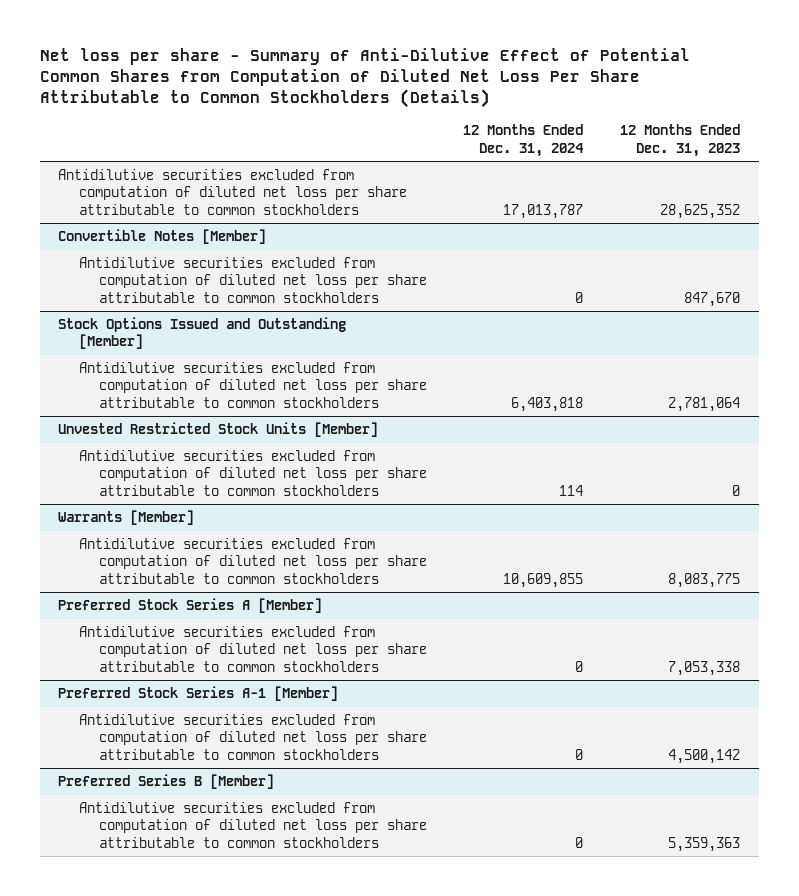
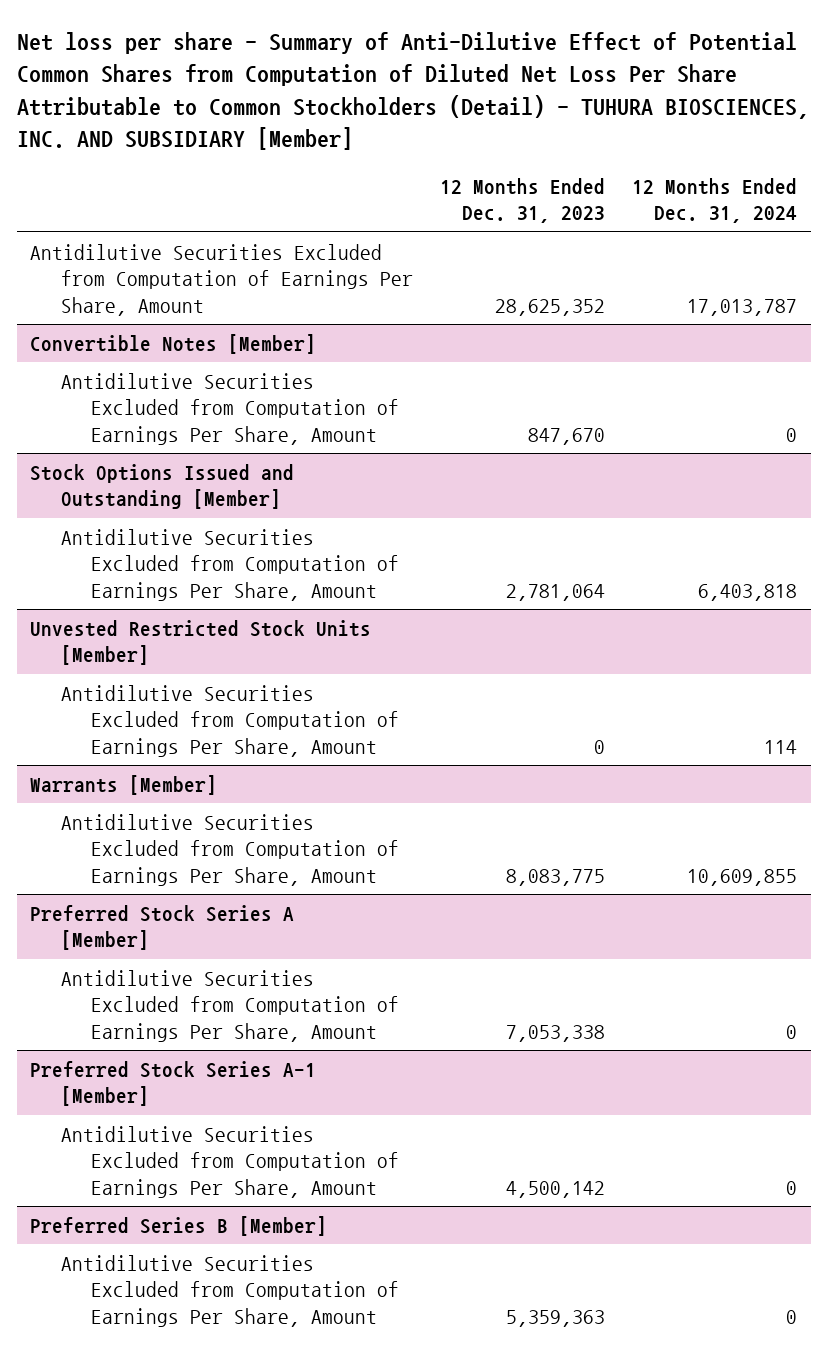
- Net loss per share - Summary of Anti-Dilutive Effect of Potential Common Shares from Computation of Diluted Net Loss Per Share Attributable to Common Stockholders (Details)
+ Net loss per share - Summary of Anti-Dilutive Effect of Potential Common Shares from Computation of Diluted Net Loss Per Share Attributable to Common Stockholders (Detail) - TUHURA BIOSCIENCES, INC. AND SUBSIDIARY [Member]
- | 12 Months Ended Dec. 31, 2024 | 12 Months Ended Dec. 31, 2023
+ | 12 Months Ended Dec. 31, 2023 | 12 Months Ended Dec. 31, 2024
- Antidilutive securities excluded from computation of diluted net loss per share attributable to common stockholders | 17,013,787 | 28,625,352
+ Antidilutive Securities Excluded from Computation of Earnings Per Share, Amount | 28,625,352 | 17,013,787
@ Convertible Notes [Member]
- Antidilutive securities excluded from computation of diluted net loss per share attributable to common stockholders | 0 | 847,670
+ Antidilutive Securities Excluded from Computation of Earnings Per Share, Amount | 847,670 | 0
@ Stock Options Issued and Outstanding [Member]
- Antidilutive securities excluded from computation of diluted net loss per share attributable to common stockholders | 6,403,818 | 2,781,064
+ Antidilutive Securities Excluded from Computation of Earnings Per Share, Amount | 2,781,064 | 6,403,818
@ Unvested Restricted Stock Units [Member]
- Antidilutive securities excluded from computation of diluted net loss per share attributable to common stockholders | 114 | 0
+ Antidilutive Securities Excluded from Computation of Earnings Per Share, Amount | 0 | 114
@ Warrants [Member]
- Antidilutive securities excluded from computation of diluted net loss per share attributable to common stockholders | 10,609,855 | 8,083,775
+ Antidilutive Securities Excluded from Computation of Earnings Per Share, Amount | 8,083,775 | 10,609,855
@ Preferred Stock Series A [Member]
- Antidilutive securities excluded from computation of diluted net loss per share attributable to common stockholders | 0 | 7,053,338
+ Antidilutive Securities Excluded from Computation of Earnings Per Share, Amount | 7,053,338 | 0
@ Preferred Stock Series A-1 [Member]
- Antidilutive securities excluded from computation of diluted net loss per share attributable to common stockholders | 0 | 4,500,142
+ Antidilutive Securities Excluded from Computation of Earnings Per Share, Amount | 4,500,142 | 0
@ Preferred Series B [Member]
- Antidilutive securities excluded from computation of diluted net loss per share attributable to common stockholders | 0 | 5,359,363
+ Antidilutive Securities Excluded from Computation of Earnings Per Share, Amount | 5,359,363 | 0

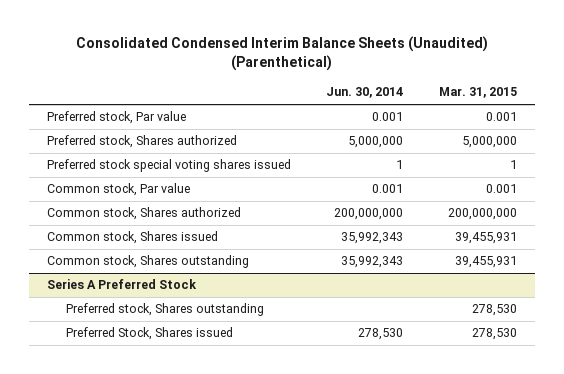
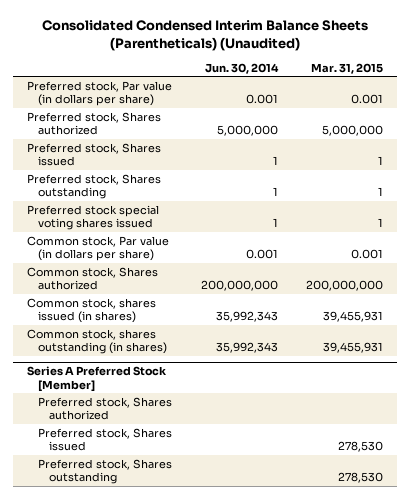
- Consolidated Condensed Interim Balance Sheets (Unaudited) (Parenthetical)
+ Consolidated Condensed Interim Balance Sheets (Parentheticals) (Unaudited)
- Preferred stock, Par value | 0.001 | 0.001
+ Preferred stock, Par value (in dollars per share) | 0.001 | 0.001
+ Preferred stock, Shares issued | 1 | 1
+ Preferred stock, Shares outstanding | 1 | 1
- Common stock, Par value | 0.001 | 0.001
+ Common stock, Par value (in dollars per share) | 0.001 | 0.001
- Common stock, Shares issued | 35,992,343 | 39,455,931
- Common stock, Shares outstanding | 35,992,343 | 39,455,931
- Series A Preferred Stock
+ Common stock, shares issued (in shares) | 35,992,343 | 39,455,931
+ Common stock, shares outstanding (in shares) | 35,992,343 | 39,455,931
+ Series A Preferred Stock [Member]
+ Preferred stock, Shares authorized
+ Preferred stock, Shares issued | | 278,530
- Preferred Stock, Shares issued | 278,530 | 278,530

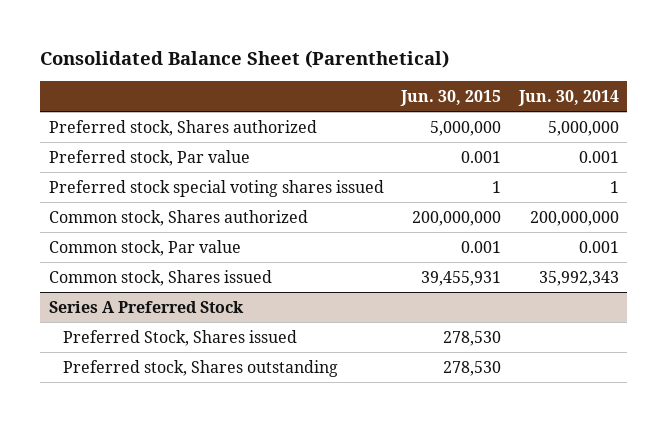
- Consolidated Condensed Interim Balance Sheets (Parentheticals) (Unaudited)
+ Consolidated Balance Sheet (Parenthetical)
- | Jun. 30, 2014 | Mar. 31, 2015
+ | Jun. 30, 2015 | Jun. 30, 2014
- Preferred stock, Par value (in dollars per share) | 0.001 | 0.001
- Preferred stock, Shares issued | 1 | 1
- Preferred stock, Shares outstanding | 1 | 1
+ Preferred stock, Par value | 0.001 | 0.001
- Common stock, Par value (in dollars per share) | 0.001 | 0.001
- Common stock, shares issued (in shares) | 35,992,343 | 39,455,931
- Common stock, shares outstanding (in shares) | 35,992,343 | 39,455,931
- Series A Preferred Stock [Member]
- Preferred stock, Shares authorized
- Preferred stock, Shares issued | | 278,530
+ Common stock, Par value | 0.001 | 0.001
+ Common stock, Shares issued | 39,455,931 | 35,992,343
+ Series A Preferred Stock
+ Preferred Stock, Shares issued | 278,530 |

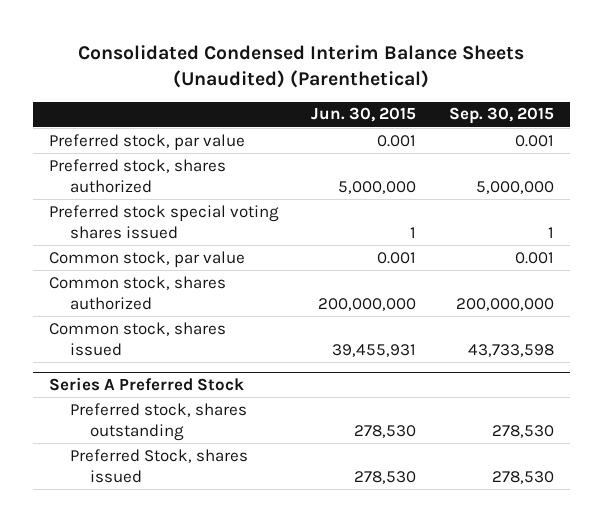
- Consolidated Balance Sheet (Parenthetical)
+ Consolidated Condensed Interim Balance Sheets (Unaudited) (Parenthetical)
- | Jun. 30, 2015 | Jun. 30, 2014
+ | Jun. 30, 2015 | Sep. 30, 2015
- Preferred stock, Shares authorized | 5,000,000 | 5,000,000
- Preferred stock, Par value | 0.001 | 0.001
+ Preferred stock, par value | 0.001 | 0.001
+ Preferred stock, shares authorized | 5,000,000 | 5,000,000
- Common stock, Shares authorized | 200,000,000 | 200,000,000
- Common stock, Par value | 0.001 | 0.001
- Common stock, Shares issued | 39,455,931 | 35,992,343
+ Common stock, par value | 0.001 | 0.001
+ Common stock, shares authorized | 200,000,000 | 200,000,000
+ Common stock, shares issued | 39,455,931 | 43,733,598
@ Series A Preferred Stock
- Preferred Stock, Shares issued | 278,530 |
- Preferred stock, Shares outstanding | 278,530 |
+ Preferred stock, shares outstanding | 278,530 | 278,530
+ Preferred Stock, shares issued | 278,530 | 278,530

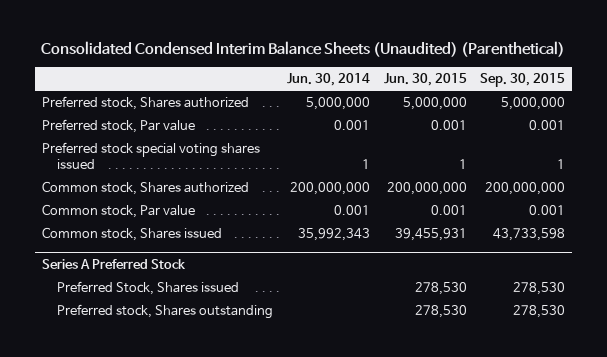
- | Jun. 30, 2015 | Sep. 30, 2015
+ | Jun. 30, 2014 | Jun. 30, 2015 | Sep. 30, 2015
- Preferred stock, par value | 0.001 | 0.001
- Preferred stock, shares authorized | 5,000,000 | 5,000,000
+ Preferred stock, Shares authorized | 5,000,000 | 5,000,000 | 5,000,000
+ Preferred stock, Par value | 0.001 | 0.001 | 0.001
- Common stock, par value | 0.001 | 0.001
- Common stock, shares authorized | 200,000,000 | 200,000,000
- Common stock, shares issued | 39,455,931 | 43,733,598
+ Common stock, Shares authorized | 200,000,000 | 200,000,000 | 200,000,000
+ Common stock, Par value | 0.001 | 0.001 | 0.001
+ Common stock, Shares issued | 35,992,343 | 39,455,931 | 43,733,598
@ Series A Preferred Stock
- Preferred stock, shares outstanding | 278,530 | 278,530
- Preferred Stock, shares issued | 278,530 | 278,530
+ Preferred Stock, Shares issued | | 278,530 | 278,530
+ Preferred stock, Shares outstanding | | 278,530 | 278,530

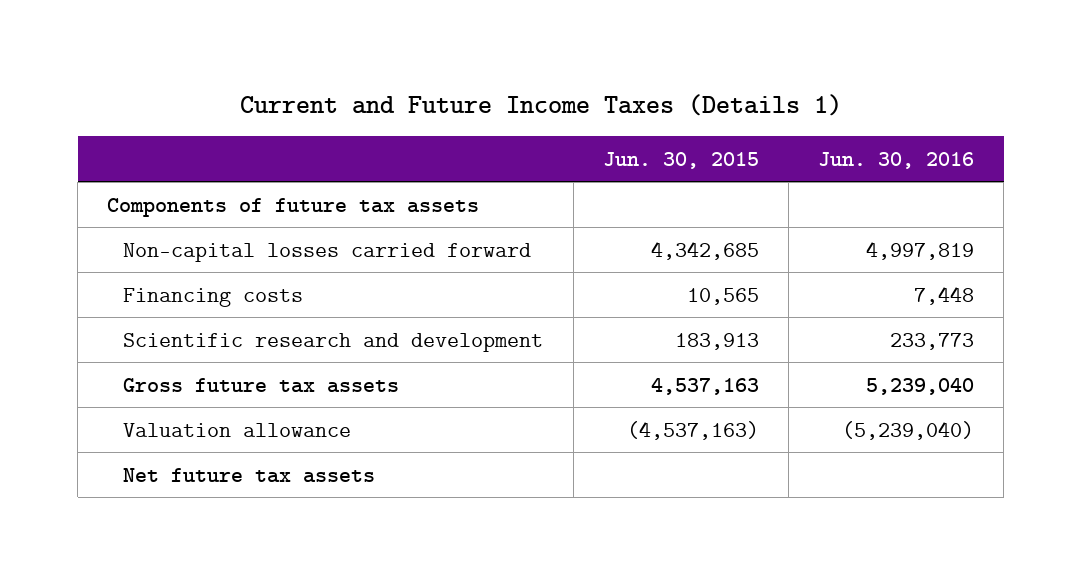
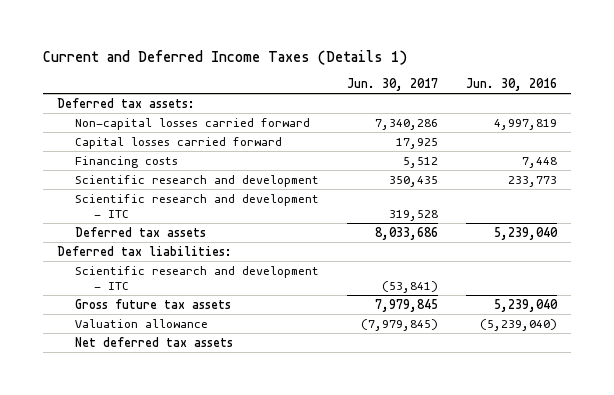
- Current and Future Income Taxes (Details 1)
+ Current and Deferred Income Taxes (Details 1)
- | Jun. 30, 2015 | Jun. 30, 2016
+ | Jun. 30, 2017 | Jun. 30, 2016
- Components of future tax assets
+ Deferred tax assets:
+ Capital losses carried forward | 17,925 |
+ Scientific research and development - ITC | 319,528 |
+ Deferred tax assets | 8,033,686 | 5,239,040
+ Deferred tax liabilities:
+ Scientific research and development - ITC | (53,841) |
- Net future tax assets
+ Net deferred tax assets

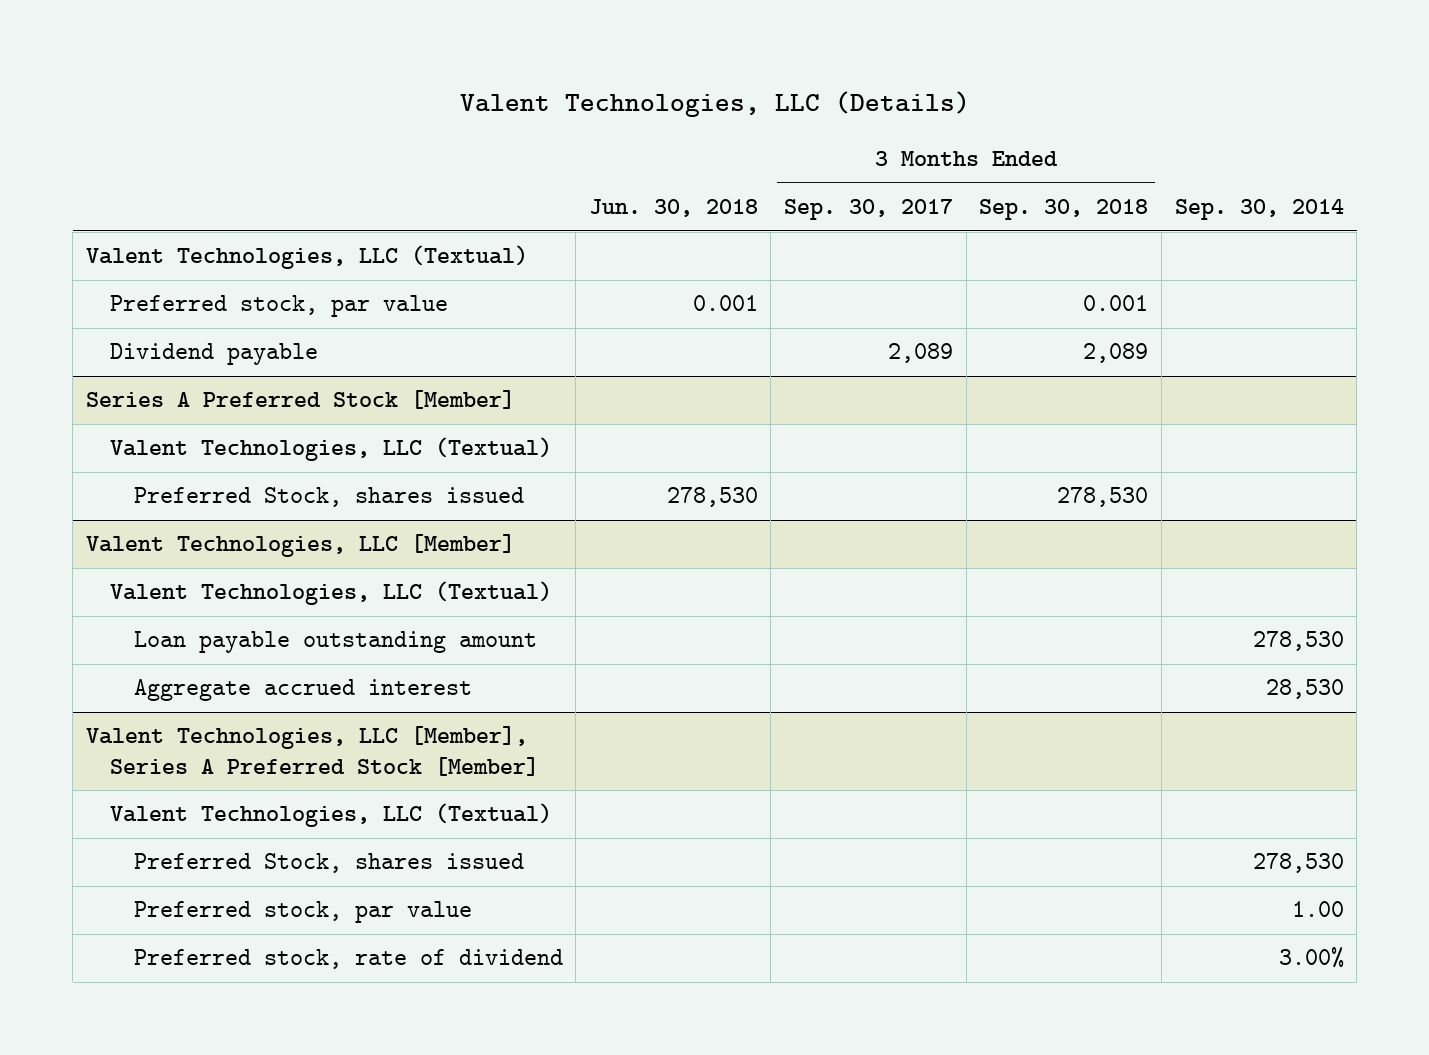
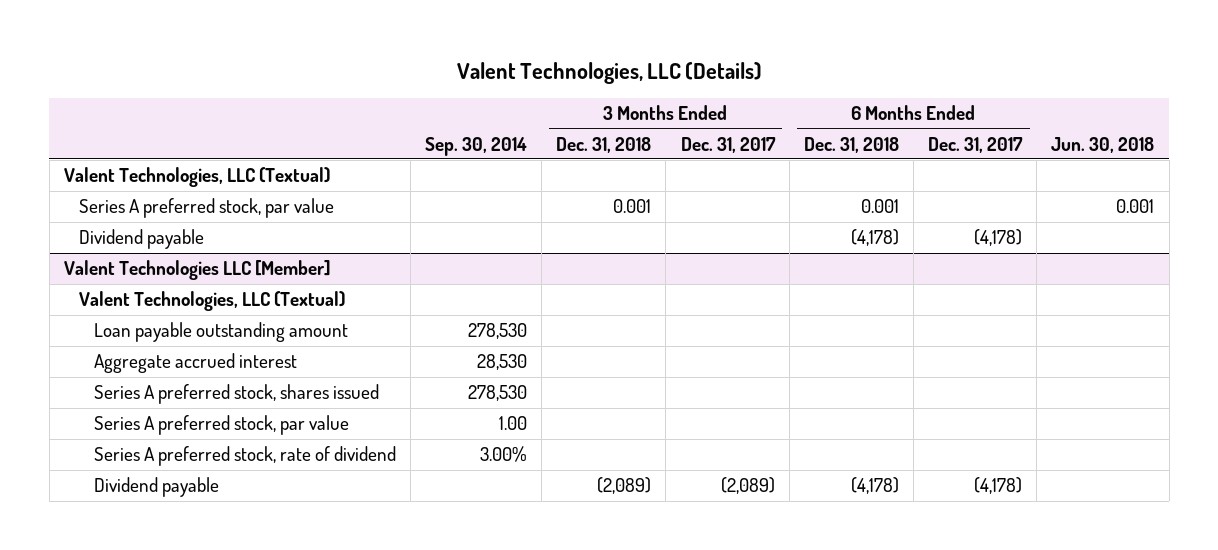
- | Jun. 30, 2018 | 3 Months Ended Sep. 30, 2017 | 3 Months Ended Sep. 30, 2018 | Sep. 30, 2014
+ | Sep. 30, 2014 | 3 Months Ended Dec. 31, 2018 | 3 Months Ended Dec. 31, 2017 | 6 Months Ended Dec. 31, 2018 | 6 Months Ended Dec. 31, 2017 | Jun. 30, 2018
- Preferred stock, par value | 0.001 | | 0.001 |
+ Series A preferred stock, par value | | 0.001 | | 0.001 | | 0.001
- Series A Preferred Stock [Member]
- Valent Technologies, LLC (Textual)
- Preferred Stock, shares issued | 278,530 | | 278,530 |
- Valent Technologies, LLC [Member]
+ Valent Technologies LLC [Member]
- Valent Technologies, LLC [Member], Series A Preferred Stock [Member]
- Valent Technologies, LLC (Textual)
- Preferred Stock, shares issued | | | | 278,530
- Preferred stock, par value | | | | 1.00
- Preferred stock, rate of dividend | | | | 3.00%
+ Series A preferred stock, shares issued | 278,530 | | | | |
+ Series A preferred stock, par value | 1.00 | | | | |
+ Series A preferred stock, rate of dividend | 3.00% | | | | |
+ Dividend payable | | (2,089) | (2,089) | (4,178) | (4,178) |

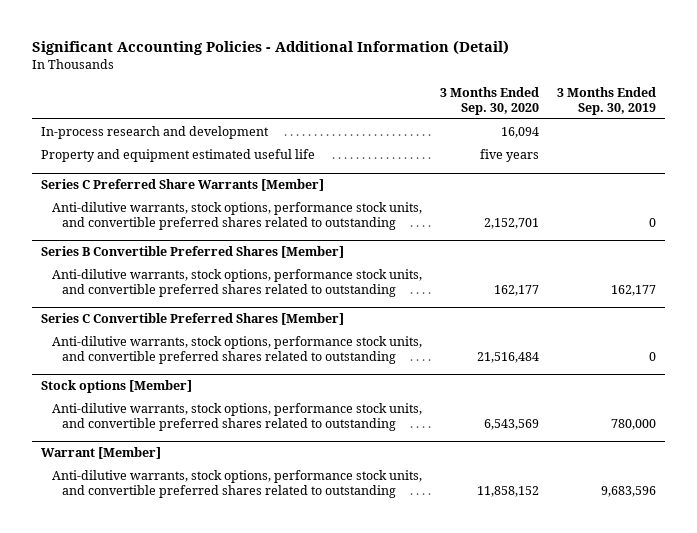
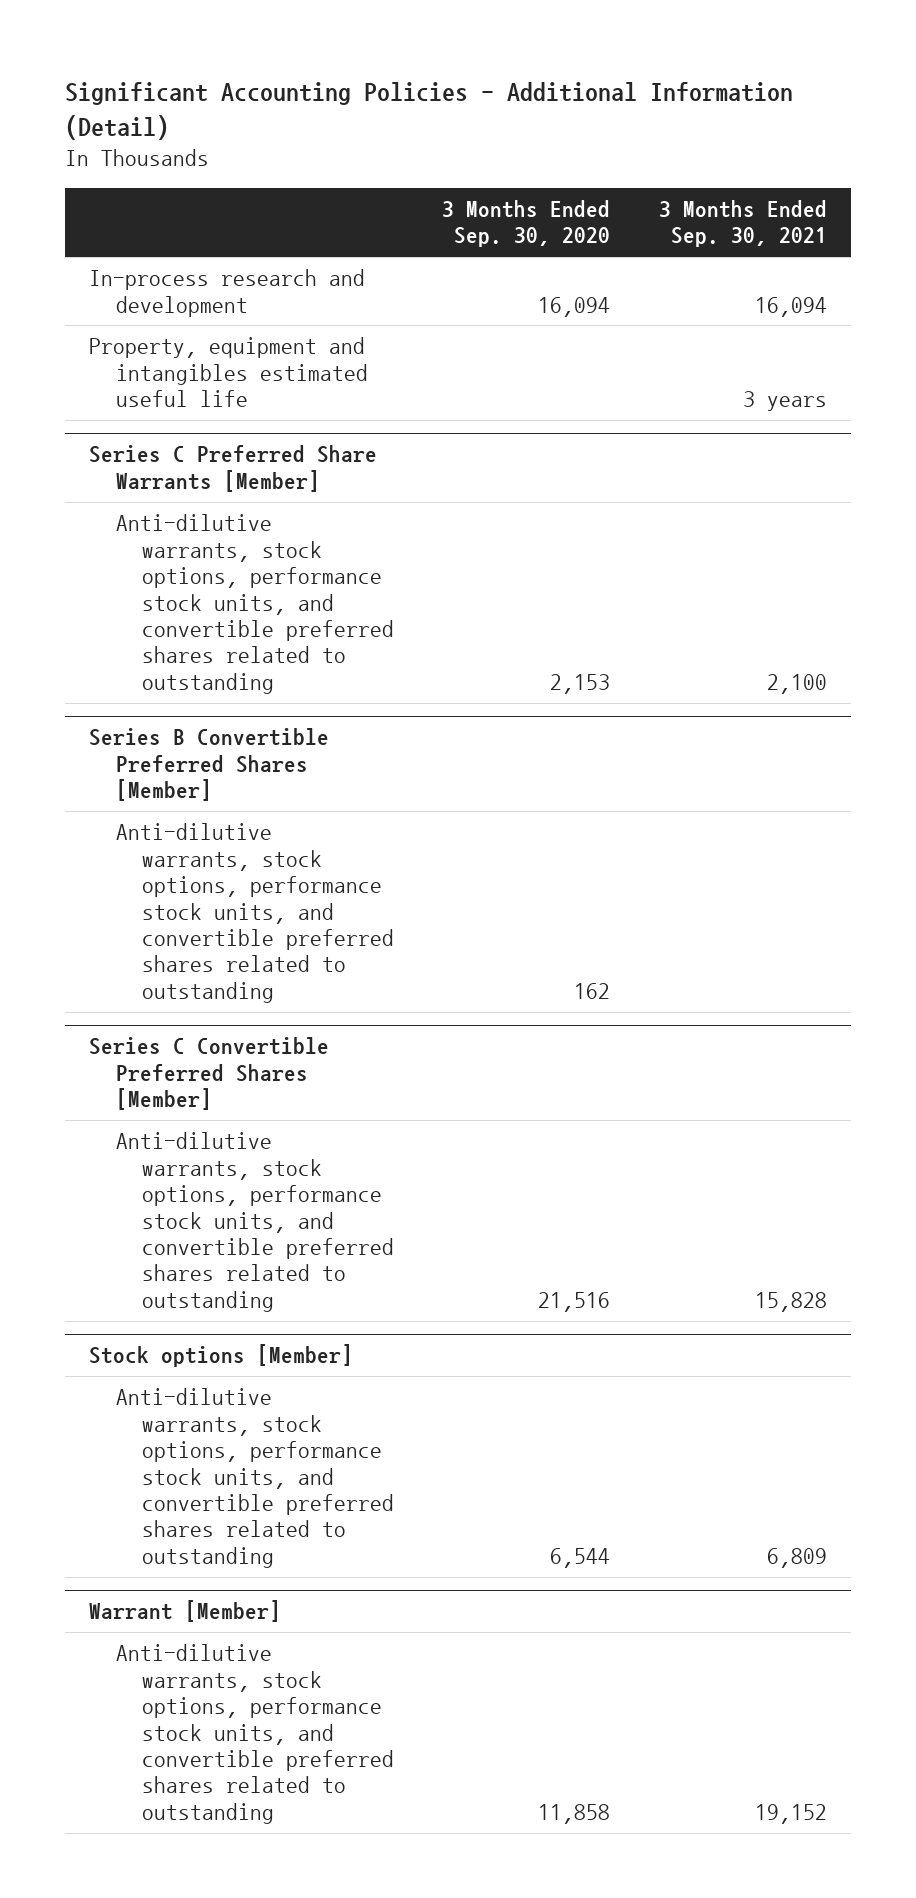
- | 3 Months Ended Sep. 30, 2020 | 3 Months Ended Sep. 30, 2019
+ | 3 Months Ended Sep. 30, 2020 | 3 Months Ended Sep. 30, 2021
- Property and equipment estimated useful life | five years |
+ Property, equipment and intangibles estimated useful life | | 3 years
@ Series C Preferred Share Warrants [Member]
- Anti-dilutive warrants, stock options, performance stock units, and convertible preferred shares related to outstanding | 2,152,701 | 0
+ Anti-dilutive warrants, stock options, performance stock units, and convertible preferred shares related to outstanding | 2,153 | 2,100
@ Series B Convertible Preferred Shares [Member]
- Anti-dilutive warrants, stock options, performance stock units, and convertible preferred shares related to outstanding | 162,177 | 162,177
+ Anti-dilutive warrants, stock options, performance stock units, and convertible preferred shares related to outstanding | 162 |
@ Series C Convertible Preferred Shares [Member]
- Anti-dilutive warrants, stock options, performance stock units, and convertible preferred shares related to outstanding | 21,516,484 | 0
+ Anti-dilutive warrants, stock options, performance stock units, and convertible preferred shares related to outstanding | 21,516 | 15,828
@ Stock options [Member]
- Anti-dilutive warrants, stock options, performance stock units, and convertible preferred shares related to outstanding | 6,543,569 | 780,000
+ Anti-dilutive warrants, stock options, performance stock units, and convertible preferred shares related to outstanding | 6,544 | 6,809
@ Warrant [Member]
- Anti-dilutive warrants, stock options, performance stock units, and convertible preferred shares related to outstanding | 11,858,152 | 9,683,596
+ Anti-dilutive warrants, stock options, performance stock units, and convertible preferred shares related to outstanding | 11,858 | 19,152

